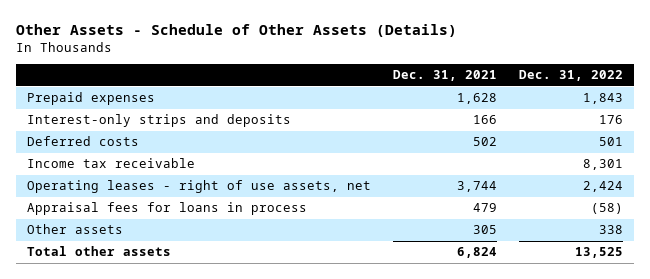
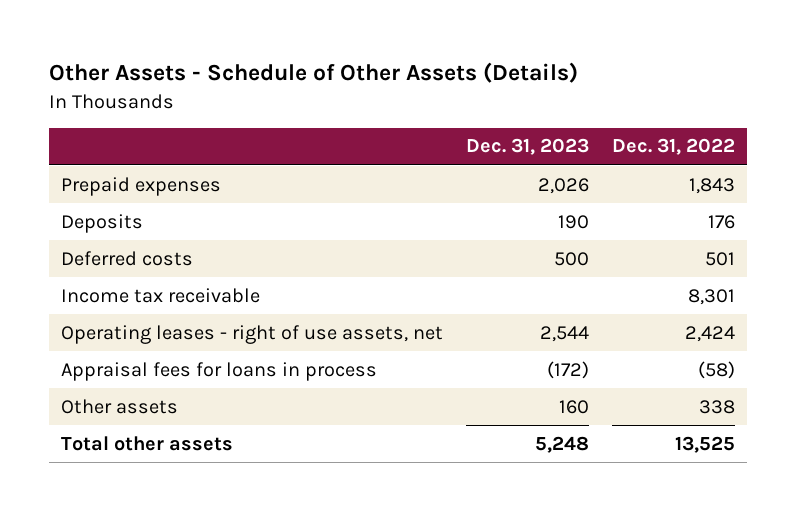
- | Dec. 31, 2021 | Dec. 31, 2022
+ | Dec. 31, 2023 | Dec. 31, 2022
- Interest-only strips and deposits | 166 | 176
+ Deposits | 190 | 176

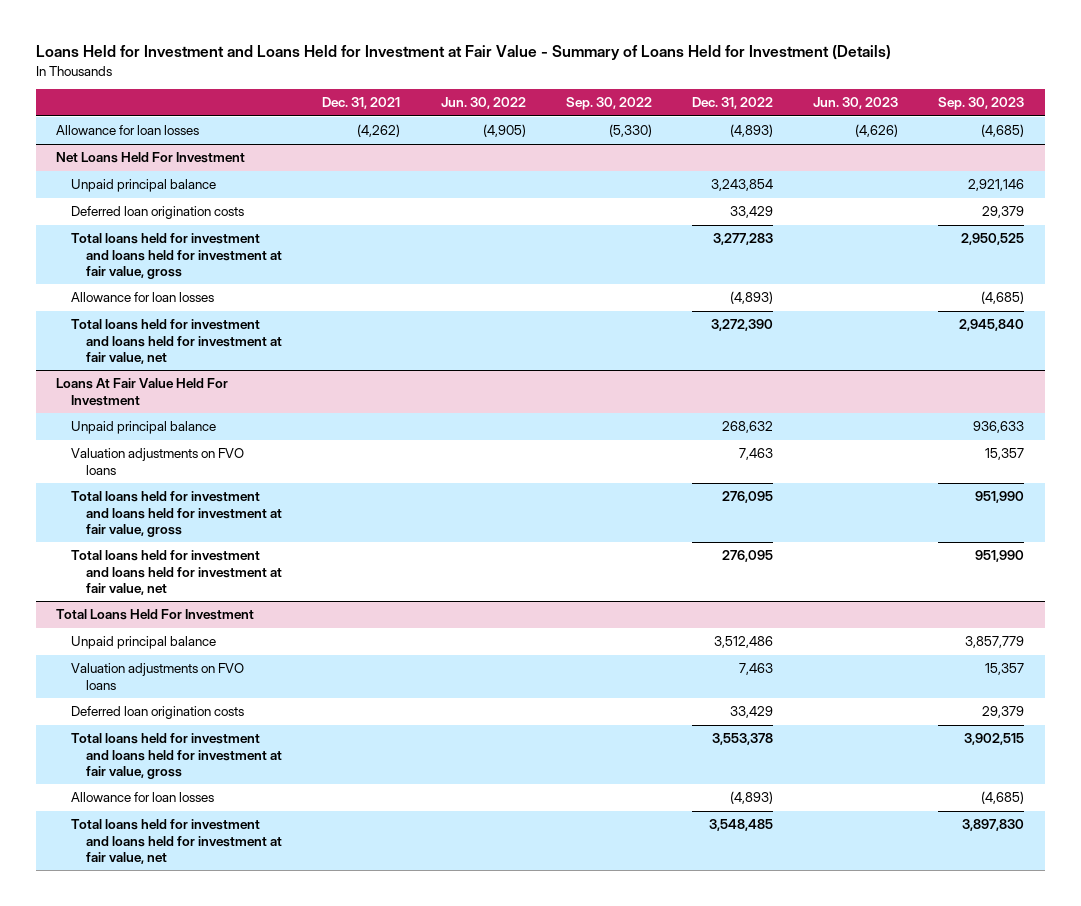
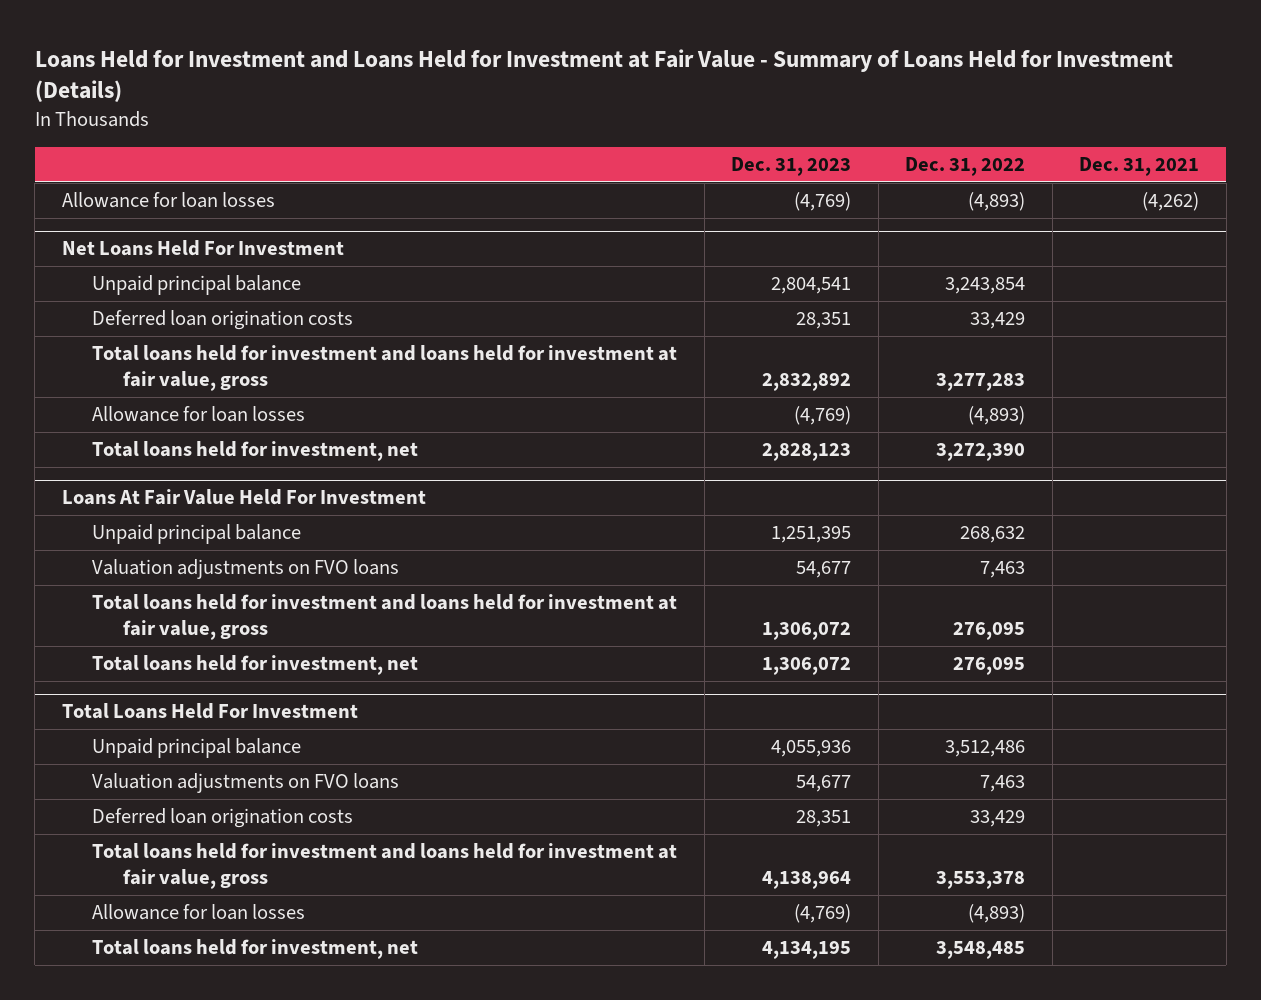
- | Dec. 31, 2021 | Jun. 30, 2022 | Sep. 30, 2022 | Dec. 31, 2022 | Jun. 30, 2023 | Sep. 30, 2023
+ | Dec. 31, 2023 | Dec. 31, 2022 | Dec. 31, 2021
@ Net Loans Held For Investment
- Total loans held for investment and loans held for investment at fair value, net | | | | 3,272,390 | | 2,945,840
+ Total loans held for investment, net | 2,828,123 | 3,272,390 |
@ Loans At Fair Value Held For Investment
- Total loans held for investment and loans held for investment at fair value, net | | | | 276,095 | | 951,990
+ Total loans held for investment, net | 1,306,072 | 276,095 |
@ Total Loans Held For Investment
- Total loans held for investment and loans held for investment at fair value, net | | | | 3,548,485 | | 3,897,830
+ Total loans held for investment, net | 4,134,195 | 3,548,485 |

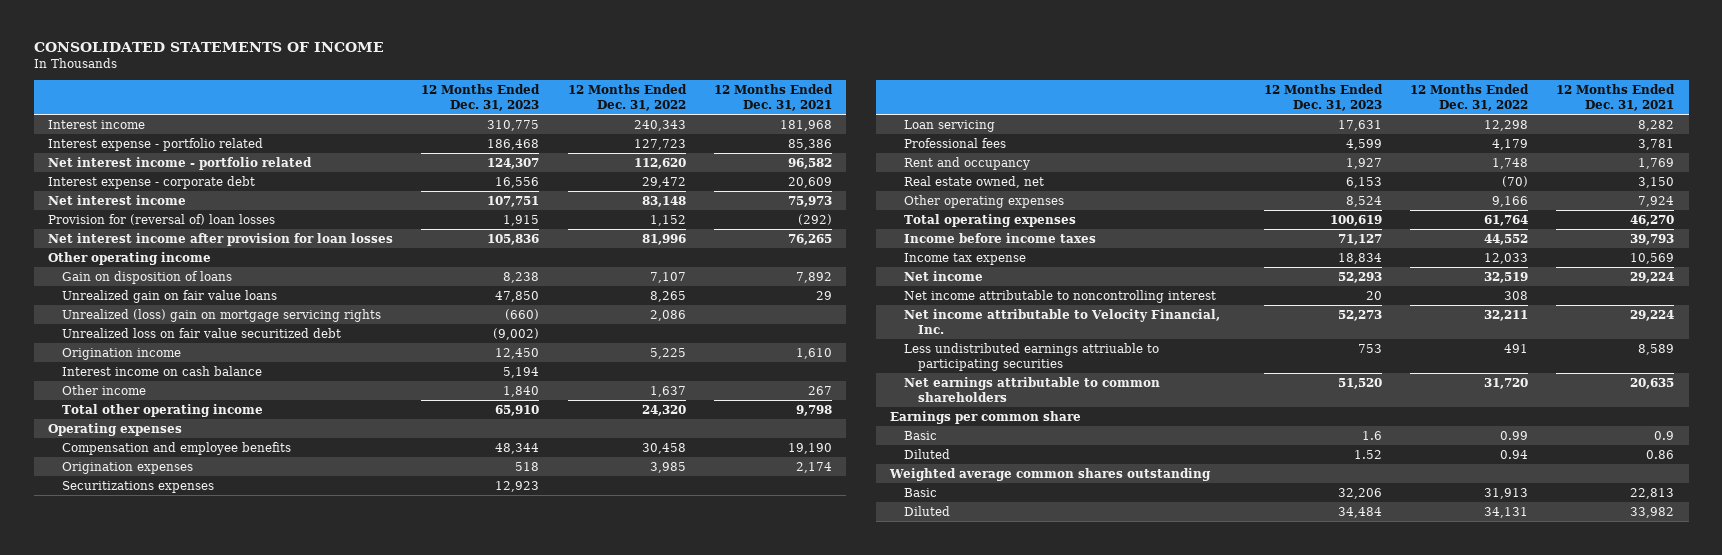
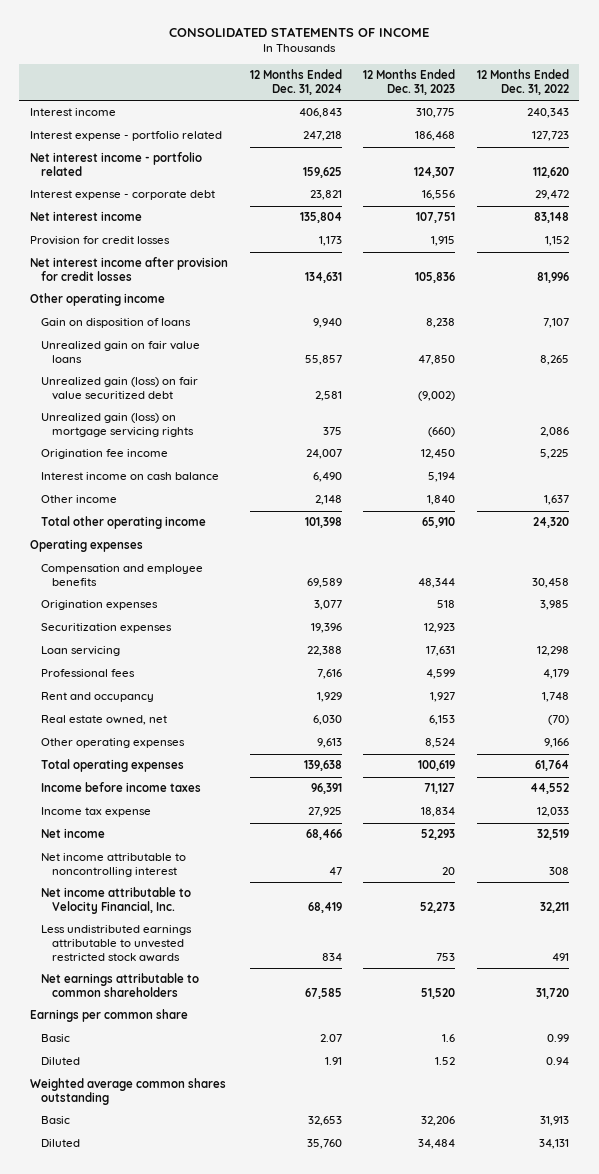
- | 12 Months Ended Dec. 31, 2023 | 12 Months Ended Dec. 31, 2022 | 12 Months Ended Dec. 31, 2021
+ | 12 Months Ended Dec. 31, 2024 | 12 Months Ended Dec. 31, 2023 | 12 Months Ended Dec. 31, 2022
- Provision for (reversal of) loan losses | 1,915 | 1,152 | (292)
- Net interest income after provision for loan losses | 105,836 | 81,996 | 76,265
+ Provision for credit losses | 1,173 | 1,915 | 1,152
+ Net interest income after provision for credit losses | 134,631 | 105,836 | 81,996
- Unrealized (loss) gain on mortgage servicing rights | (660) | 2,086 |
- Unrealized loss on fair value securitized debt | (9,002) | |
- Origination income | 12,450 | 5,225 | 1,610
+ Unrealized gain (loss) on fair value securitized debt | 2,581 | (9,002) |
+ Unrealized gain (loss) on mortgage servicing rights | 375 | (660) | 2,086
+ Origination fee income | 24,007 | 12,450 | 5,225
- Securitizations expenses | 12,923 | |
+ Securitization expenses | 19,396 | 12,923 |
- Less undistributed earnings attriuable to participating securities | 753 | 491 | 8,589
+ Less undistributed earnings attributable to unvested restricted stock awards | 834 | 753 | 491

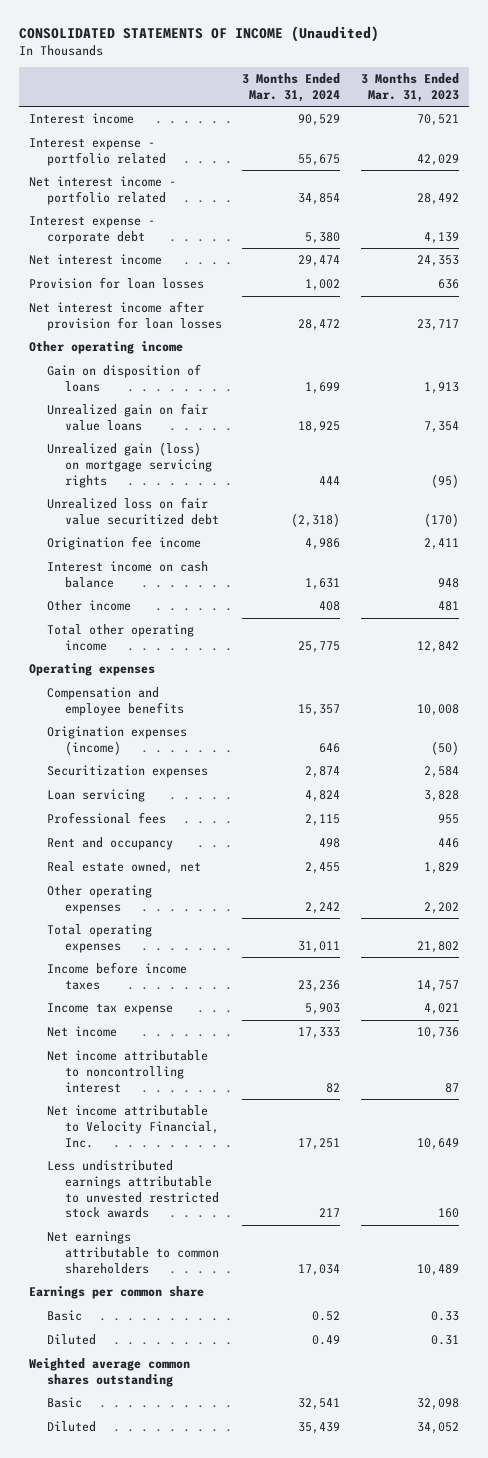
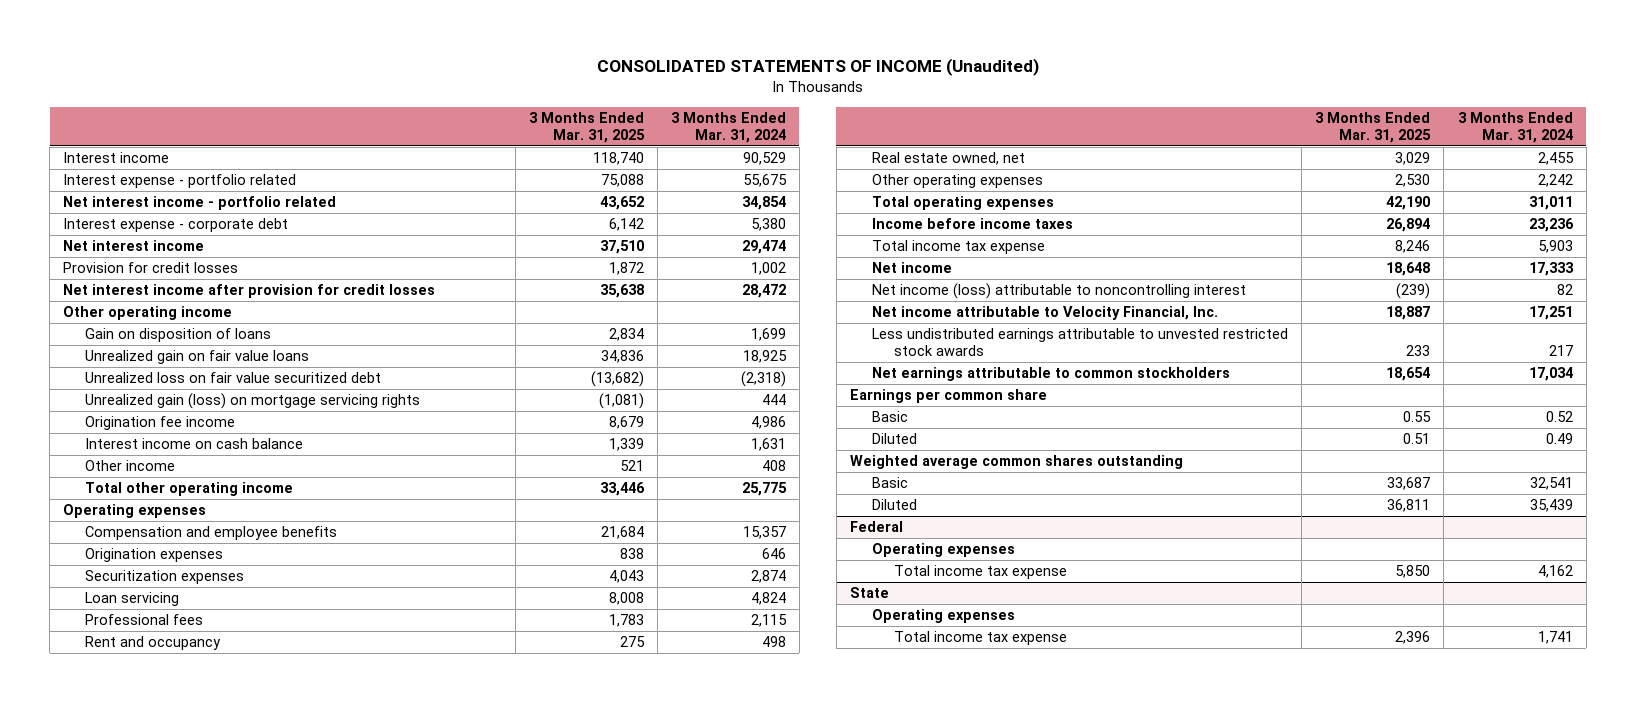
- | 3 Months Ended Mar. 31, 2024 | 3 Months Ended Mar. 31, 2023
+ | 3 Months Ended Mar. 31, 2025 | 3 Months Ended Mar. 31, 2024
- Provision for loan losses | 1,002 | 636
- Net interest income after provision for loan losses | 28,472 | 23,717
+ Provision for credit losses | 1,872 | 1,002
+ Net interest income after provision for credit losses | 35,638 | 28,472
moved down: Unrealized gain (loss) on mortgage servicing rights | (1,081) | 444
- Origination expenses (income) | 646 | (50)
+ Origination expenses | 838 | 646
- Income tax expense | 5,903 | 4,021
+ Total income tax expense | 8,246 | 5,903
- Net income attributable to noncontrolling interest | 82 | 87
+ Net income (loss) attributable to noncontrolling interest | (239) | 82
- Net earnings attributable to common shareholders | 17,034 | 10,489
+ Net earnings attributable to common stockholders | 18,654 | 17,034
+ Federal
+ Operating expenses
+ Total income tax expense | 5,850 | 4,162
+ State
+ Operating expenses
+ Total income tax expense | 2,396 | 1,741

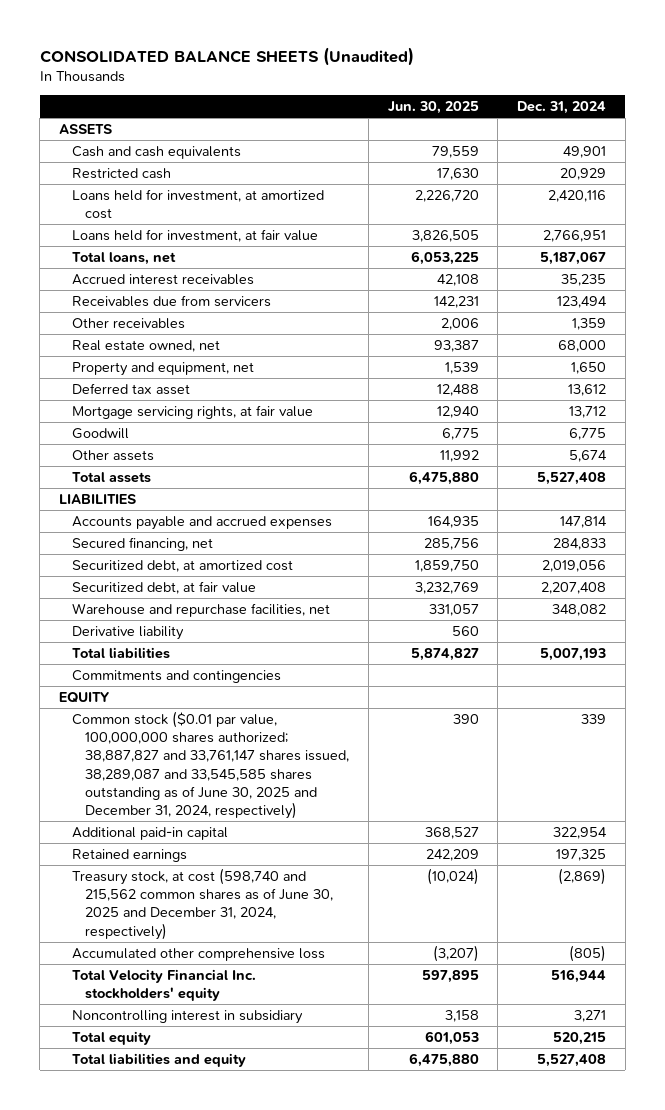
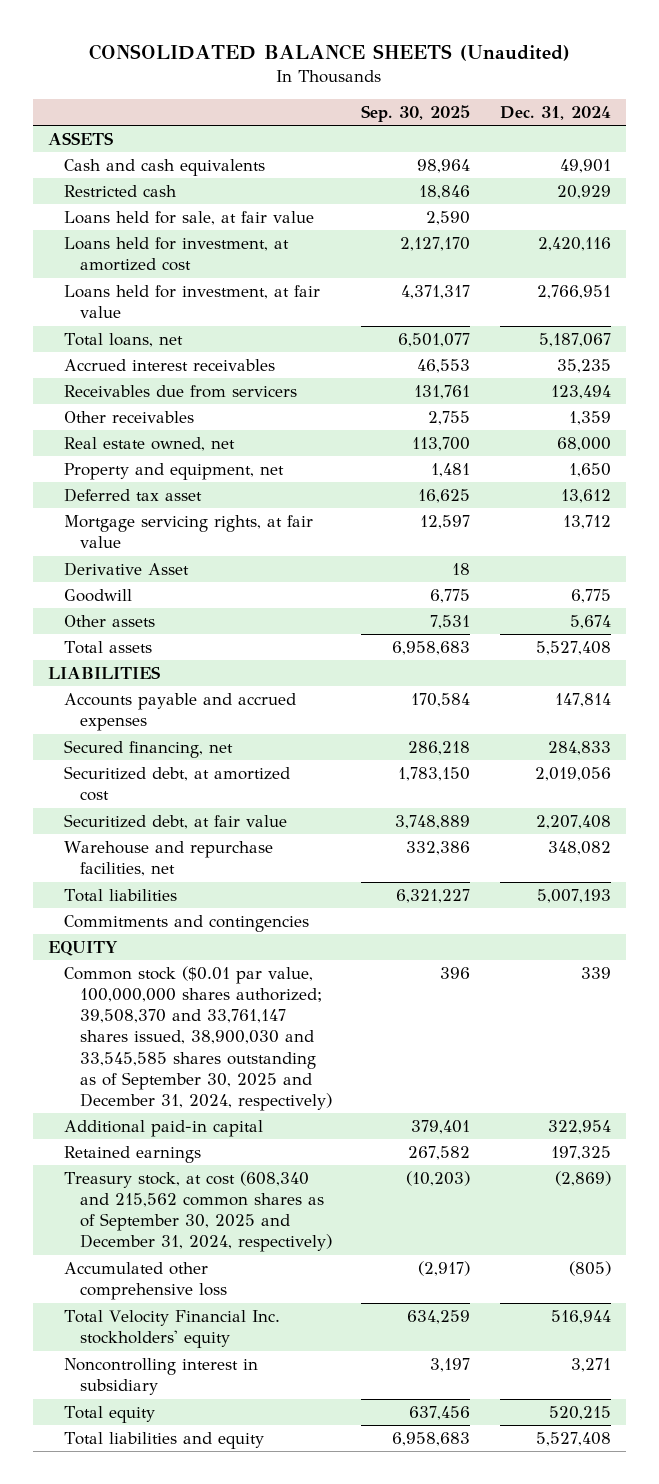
- | Jun. 30, 2025 | Dec. 31, 2024
+ | Sep. 30, 2025 | Dec. 31, 2024
+ Loans held for sale, at fair value | 2,590 |
+ Derivative Asset | 18 |
- Derivative liability | 560 |
- Common stock ($0.01 par value, 100,000,000 shares authorized; 38,887,827 and 33,761,147 shares issued, 38,289,087 and 33,545,585 shares outstanding as of June 30, 2025 and December 31, 2024, respectively) | 390 | 339
+ Common stock ($0.01 par value, 100,000,000 shares authorized; 39,508,370 and 33,761,147 shares issued, 38,900,030 and 33,545,585 shares outstanding as of September 30, 2025 and December 31, 2024, respectively) | 396 | 339
- Treasury stock, at cost (598,740 and 215,562 common shares as of June 30, 2025 and December 31, 2024, respectively) | (10,024) | (2,869)
+ Treasury stock, at cost (608,340 and 215,562 common shares as of September 30, 2025 and December 31, 2024, respectively) | (10,203) | (2,869)

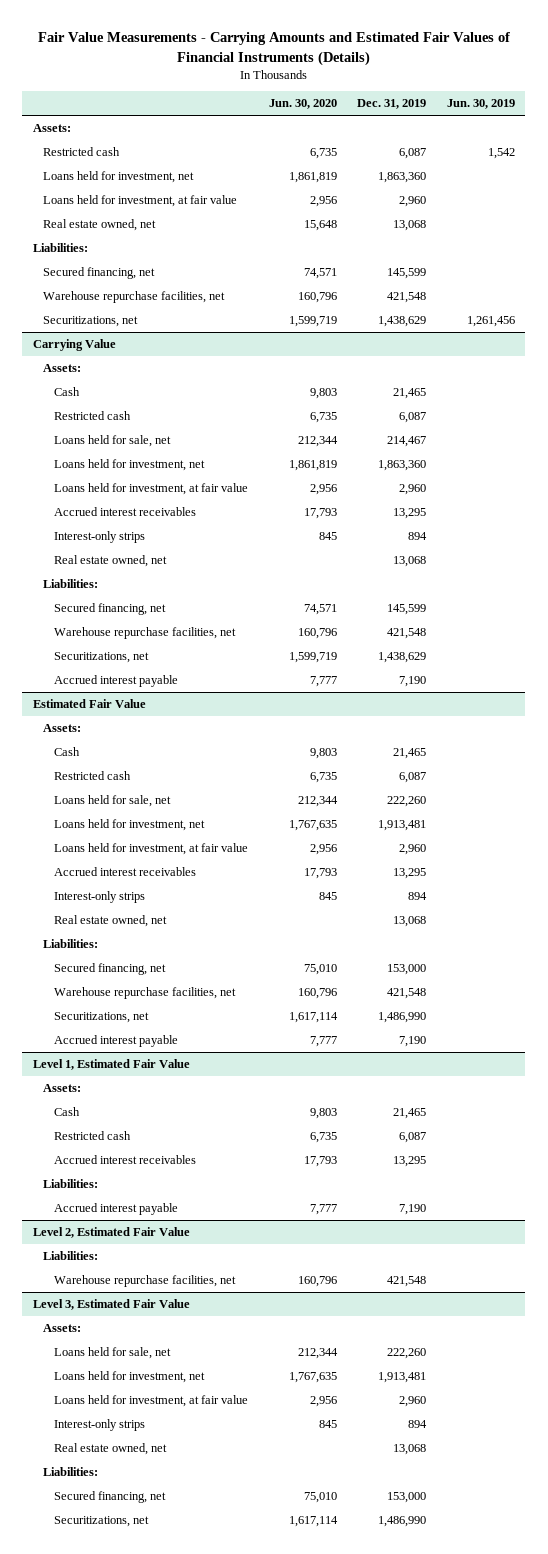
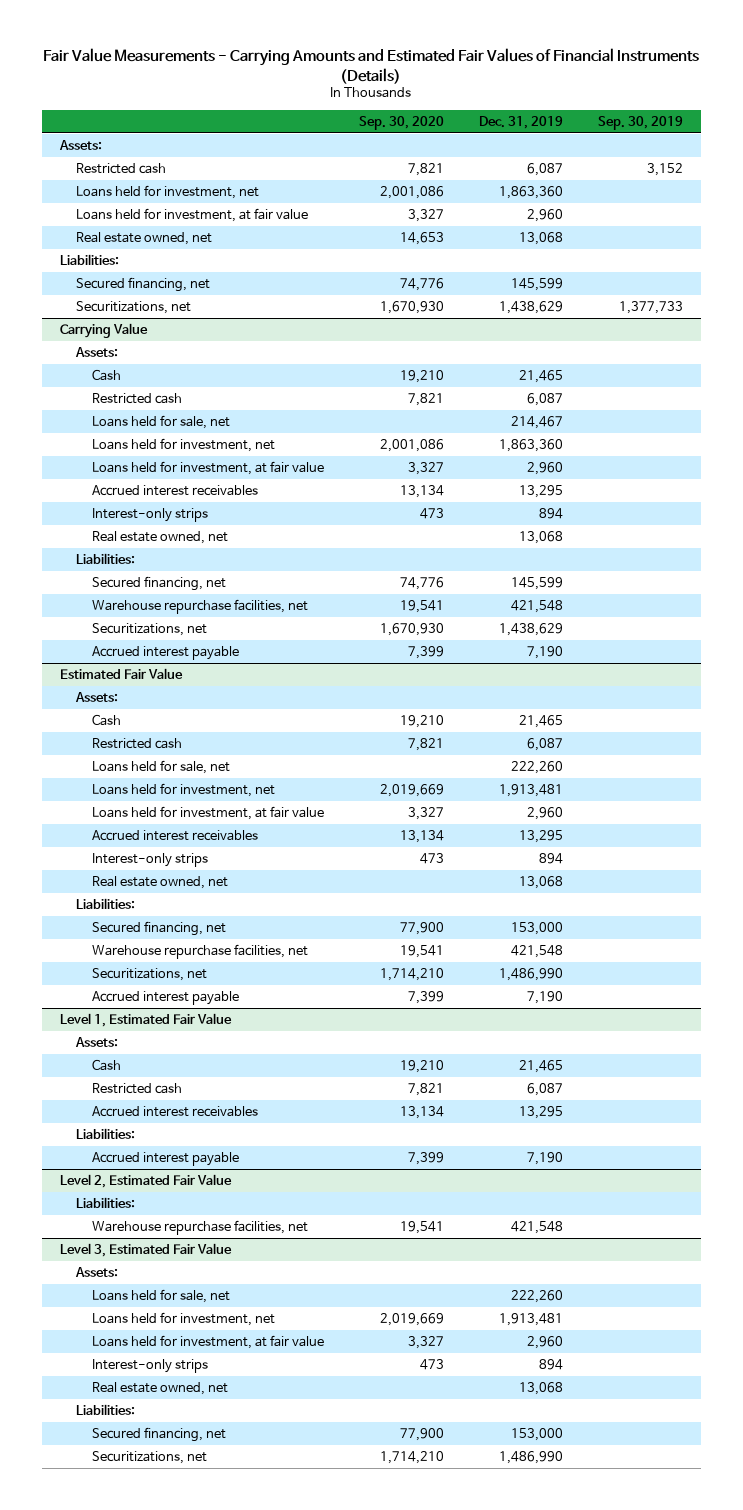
- | Jun. 30, 2020 | Dec. 31, 2019 | Jun. 30, 2019
+ | Sep. 30, 2020 | Dec. 31, 2019 | Sep. 30, 2019
- Warehouse repurchase facilities, net | 160,796 | 421,548 |

